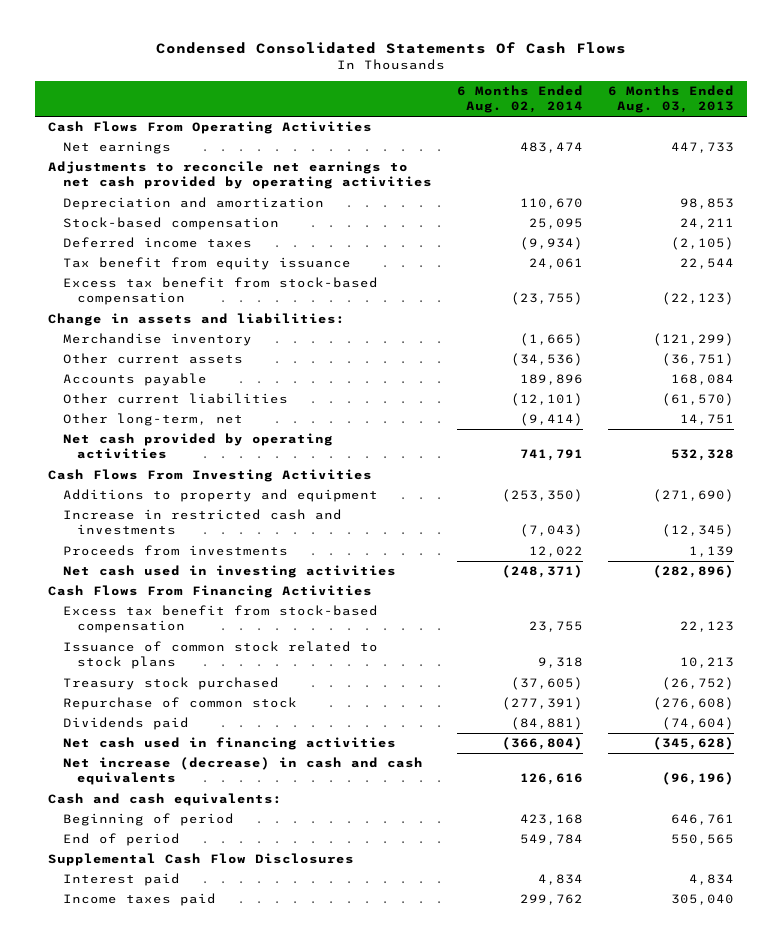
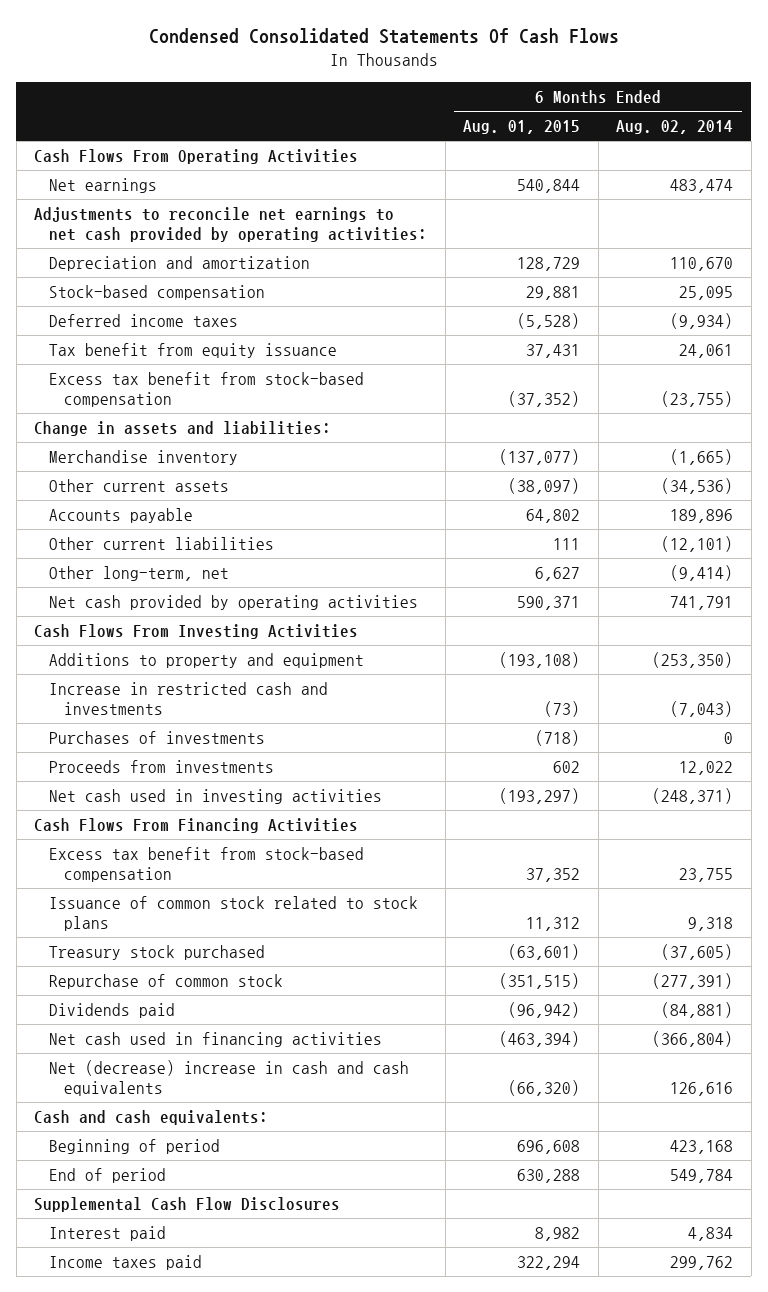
- | 6 Months Ended Aug. 02, 2014 | 6 Months Ended Aug. 03, 2013
+ | 6 Months Ended Aug. 01, 2015 | 6 Months Ended Aug. 02, 2014
- Adjustments to reconcile net earnings to net cash provided by operating activities
+ Adjustments to reconcile net earnings to net cash provided by operating activities:
+ Purchases of investments | (718) | 0
- Net increase (decrease) in cash and cash equivalents | 126,616 | (96,196)
+ Net (decrease) increase in cash and cash equivalents | (66,320) | 126,616

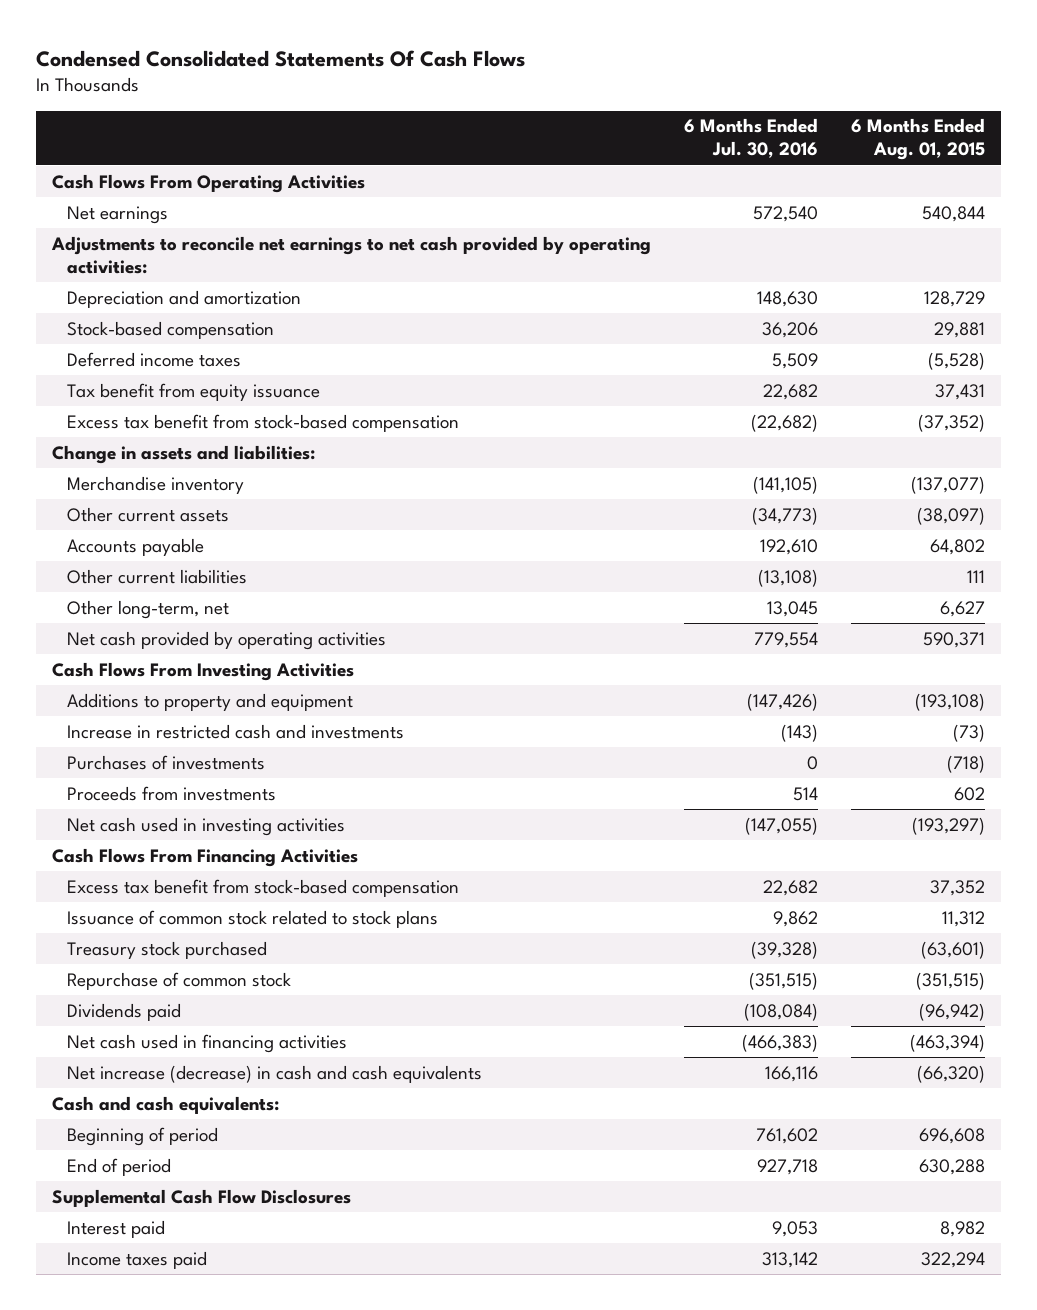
- | 6 Months Ended Aug. 01, 2015 | 6 Months Ended Aug. 02, 2014
+ | 6 Months Ended Jul. 30, 2016 | 6 Months Ended Aug. 01, 2015
- Net (decrease) increase in cash and cash equivalents | (66,320) | 126,616
+ Net increase (decrease) in cash and cash equivalents | 166,116 | (66,320)

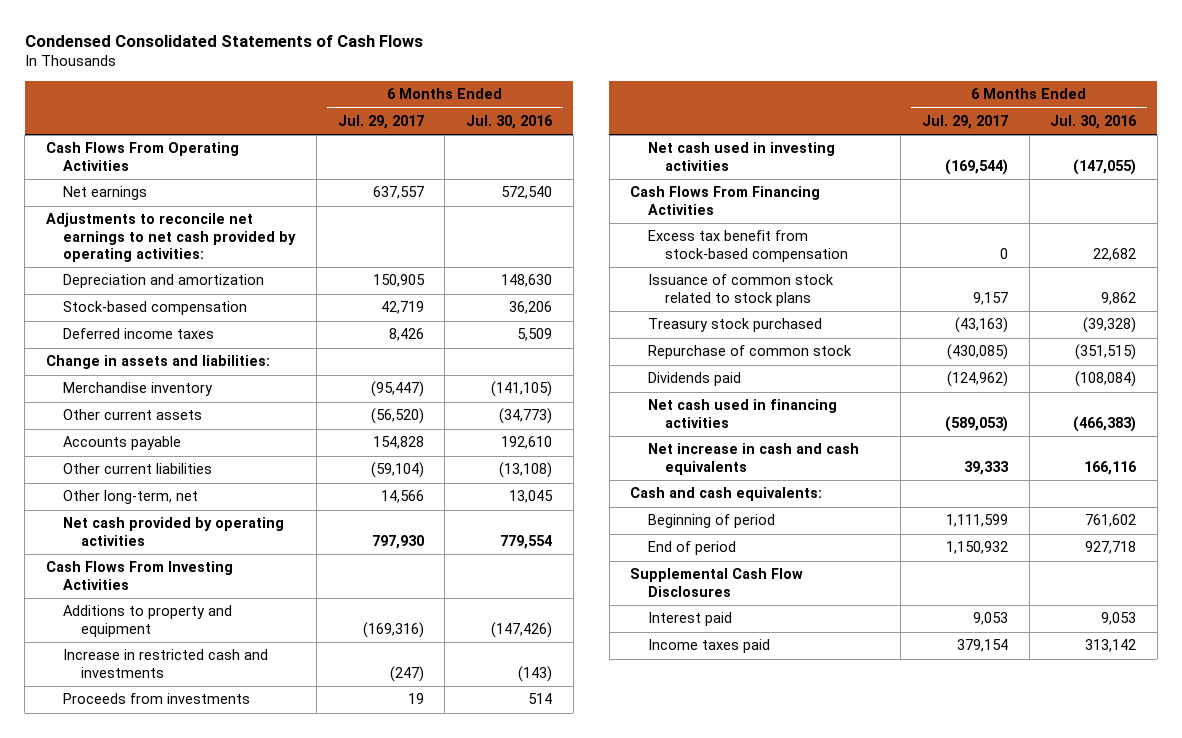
- Condensed Consolidated Statements Of Cash Flows
+ Condensed Consolidated Statements of Cash Flows
- | 6 Months Ended Jul. 30, 2016 | 6 Months Ended Aug. 01, 2015
+ | 6 Months Ended Jul. 29, 2017 | 6 Months Ended Jul. 30, 2016
- Tax benefit from equity issuance | 22,682 | 37,431
- Excess tax benefit from stock-based compensation | (22,682) | (37,352)
- Purchases of investments | 0 | (718)
- Net increase (decrease) in cash and cash equivalents | 166,116 | (66,320)
+ Net increase in cash and cash equivalents | 39,333 | 166,116

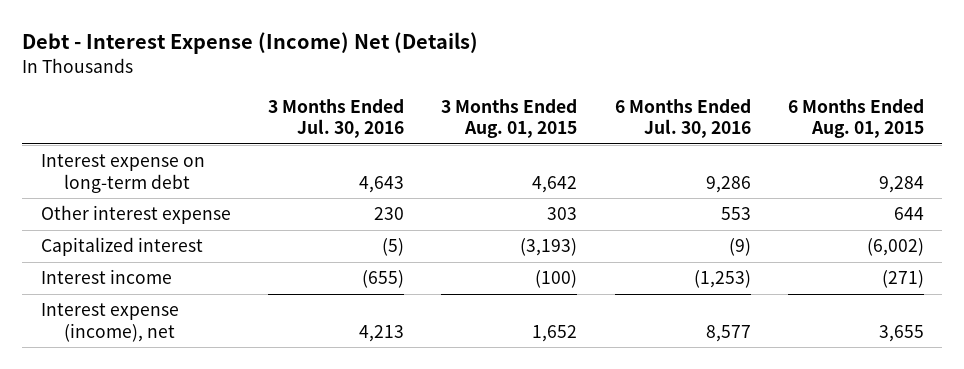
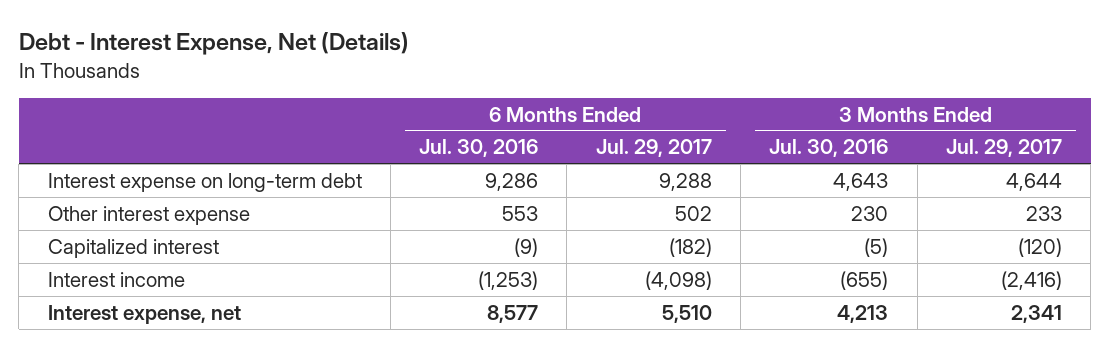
- Debt - Interest Expense (Income) Net (Details)
+ Debt - Interest Expense, Net (Details)
- | 3 Months Ended Jul. 30, 2016 | 3 Months Ended Aug. 01, 2015 | 6 Months Ended Jul. 30, 2016 | 6 Months Ended Aug. 01, 2015
+ | 6 Months Ended Jul. 30, 2016 | 6 Months Ended Jul. 29, 2017 | 3 Months Ended Jul. 30, 2016 | 3 Months Ended Jul. 29, 2017
- Interest expense (income), net | 4,213 | 1,652 | 8,577 | 3,655
+ Interest expense, net | 8,577 | 5,510 | 4,213 | 2,341

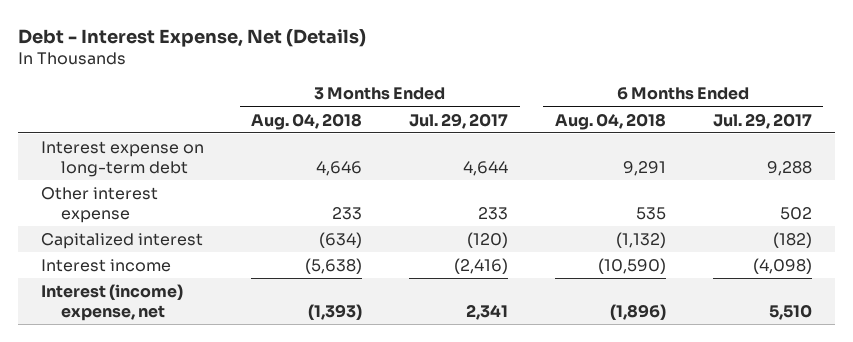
- | 6 Months Ended Jul. 30, 2016 | 6 Months Ended Jul. 29, 2017 | 3 Months Ended Jul. 30, 2016 | 3 Months Ended Jul. 29, 2017
+ | 3 Months Ended Aug. 04, 2018 | 3 Months Ended Jul. 29, 2017 | 6 Months Ended Aug. 04, 2018 | 6 Months Ended Jul. 29, 2017
- Interest expense, net | 8,577 | 5,510 | 4,213 | 2,341
+ Interest (income) expense, net | (1,393) | 2,341 | (1,896) | 5,510

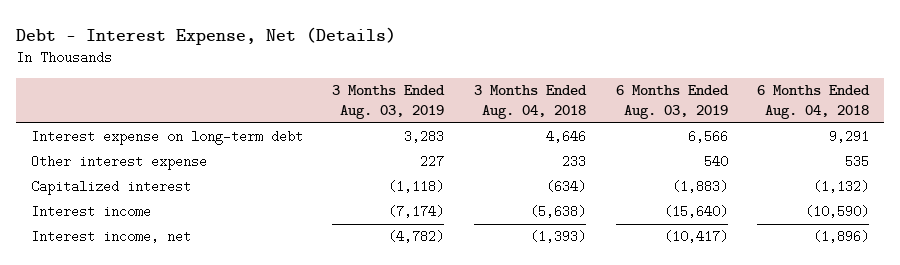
- | 3 Months Ended Aug. 04, 2018 | 3 Months Ended Jul. 29, 2017 | 6 Months Ended Aug. 04, 2018 | 6 Months Ended Jul. 29, 2017
+ | 3 Months Ended Aug. 03, 2019 | 3 Months Ended Aug. 04, 2018 | 6 Months Ended Aug. 03, 2019 | 6 Months Ended Aug. 04, 2018
- Interest (income) expense, net | (1,393) | 2,341 | (1,896) | 5,510
+ Interest income, net | (4,782) | (1,393) | (10,417) | (1,896)

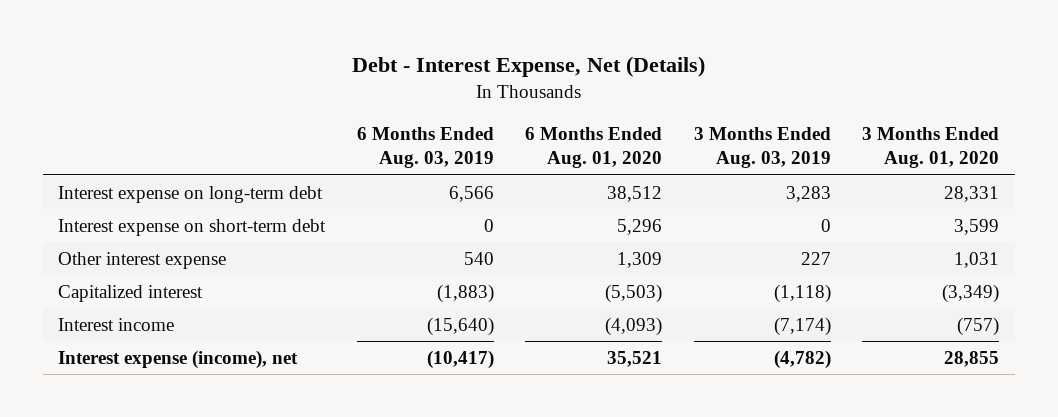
- | 3 Months Ended Aug. 03, 2019 | 3 Months Ended Aug. 04, 2018 | 6 Months Ended Aug. 03, 2019 | 6 Months Ended Aug. 04, 2018
+ | 6 Months Ended Aug. 03, 2019 | 6 Months Ended Aug. 01, 2020 | 3 Months Ended Aug. 03, 2019 | 3 Months Ended Aug. 01, 2020
+ Interest expense on short-term debt | 0 | 5,296 | 0 | 3,599
- Interest income, net | (4,782) | (1,393) | (10,417) | (1,896)
+ Interest expense (income), net | (10,417) | 35,521 | (4,782) | 28,855

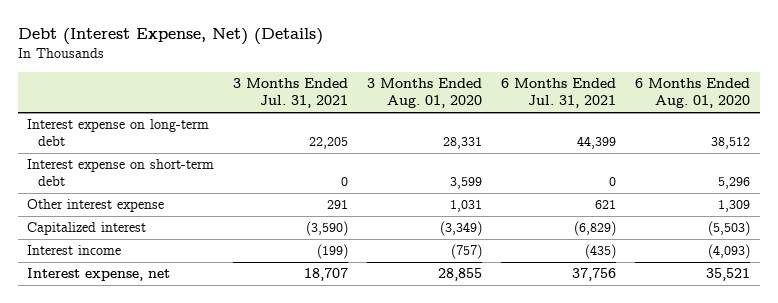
- Debt - Interest Expense, Net (Details)
+ Debt (Interest Expense, Net) (Details)
- | 6 Months Ended Aug. 03, 2019 | 6 Months Ended Aug. 01, 2020 | 3 Months Ended Aug. 03, 2019 | 3 Months Ended Aug. 01, 2020
+ | 3 Months Ended Jul. 31, 2021 | 3 Months Ended Aug. 01, 2020 | 6 Months Ended Jul. 31, 2021 | 6 Months Ended Aug. 01, 2020
- Interest expense (income), net | (10,417) | 35,521 | (4,782) | 28,855
+ Interest expense, net | 18,707 | 28,855 | 37,756 | 35,521

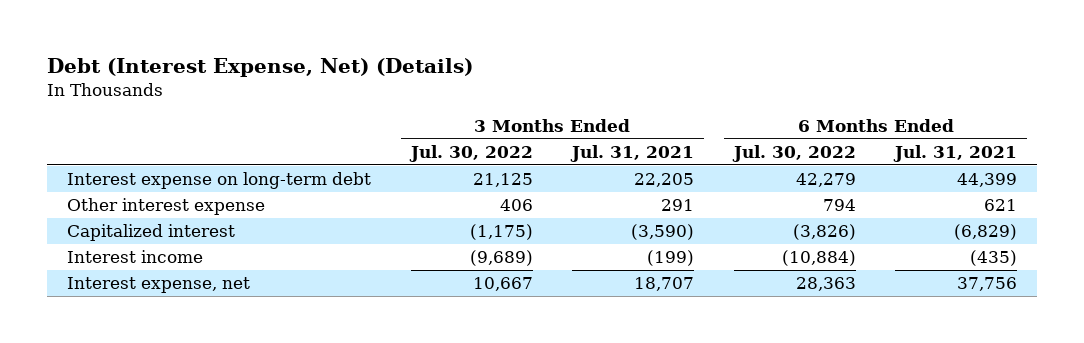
- | 3 Months Ended Jul. 31, 2021 | 3 Months Ended Aug. 01, 2020 | 6 Months Ended Jul. 31, 2021 | 6 Months Ended Aug. 01, 2020
+ | 3 Months Ended Jul. 30, 2022 | 3 Months Ended Jul. 31, 2021 | 6 Months Ended Jul. 30, 2022 | 6 Months Ended Jul. 31, 2021
- Interest expense on short-term debt | 0 | 3,599 | 0 | 5,296

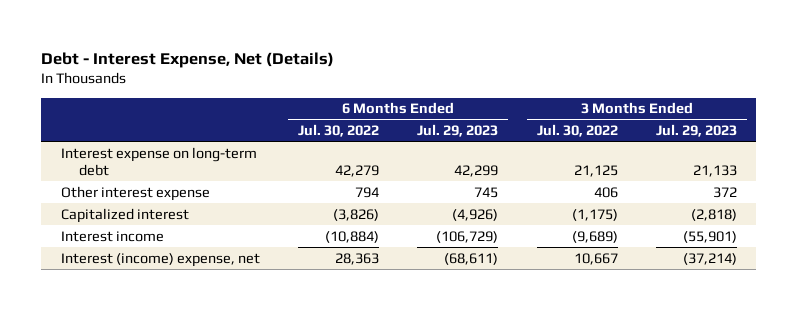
- Debt (Interest Expense, Net) (Details)
+ Debt - Interest Expense, Net (Details)
- | 3 Months Ended Jul. 30, 2022 | 3 Months Ended Jul. 31, 2021 | 6 Months Ended Jul. 30, 2022 | 6 Months Ended Jul. 31, 2021
+ | 6 Months Ended Jul. 30, 2022 | 6 Months Ended Jul. 29, 2023 | 3 Months Ended Jul. 30, 2022 | 3 Months Ended Jul. 29, 2023
- Interest expense, net | 10,667 | 18,707 | 28,363 | 37,756
+ Interest (income) expense, net | 28,363 | (68,611) | 10,667 | (37,214)

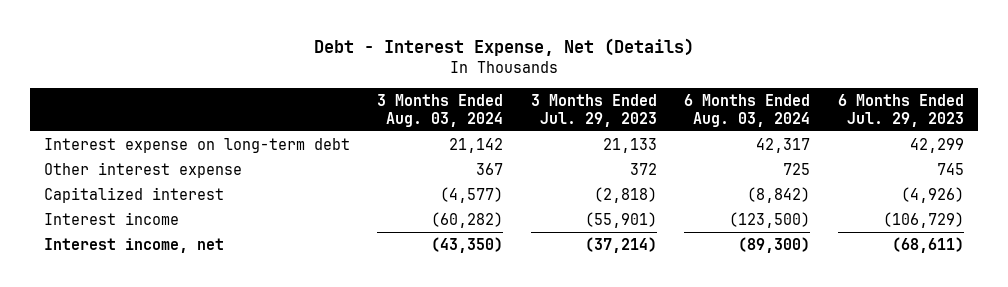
- | 6 Months Ended Jul. 30, 2022 | 6 Months Ended Jul. 29, 2023 | 3 Months Ended Jul. 30, 2022 | 3 Months Ended Jul. 29, 2023
+ | 3 Months Ended Aug. 03, 2024 | 3 Months Ended Jul. 29, 2023 | 6 Months Ended Aug. 03, 2024 | 6 Months Ended Jul. 29, 2023
- Interest (income) expense, net | 28,363 | (68,611) | 10,667 | (37,214)
+ Interest income, net | (43,350) | (37,214) | (89,300) | (68,611)

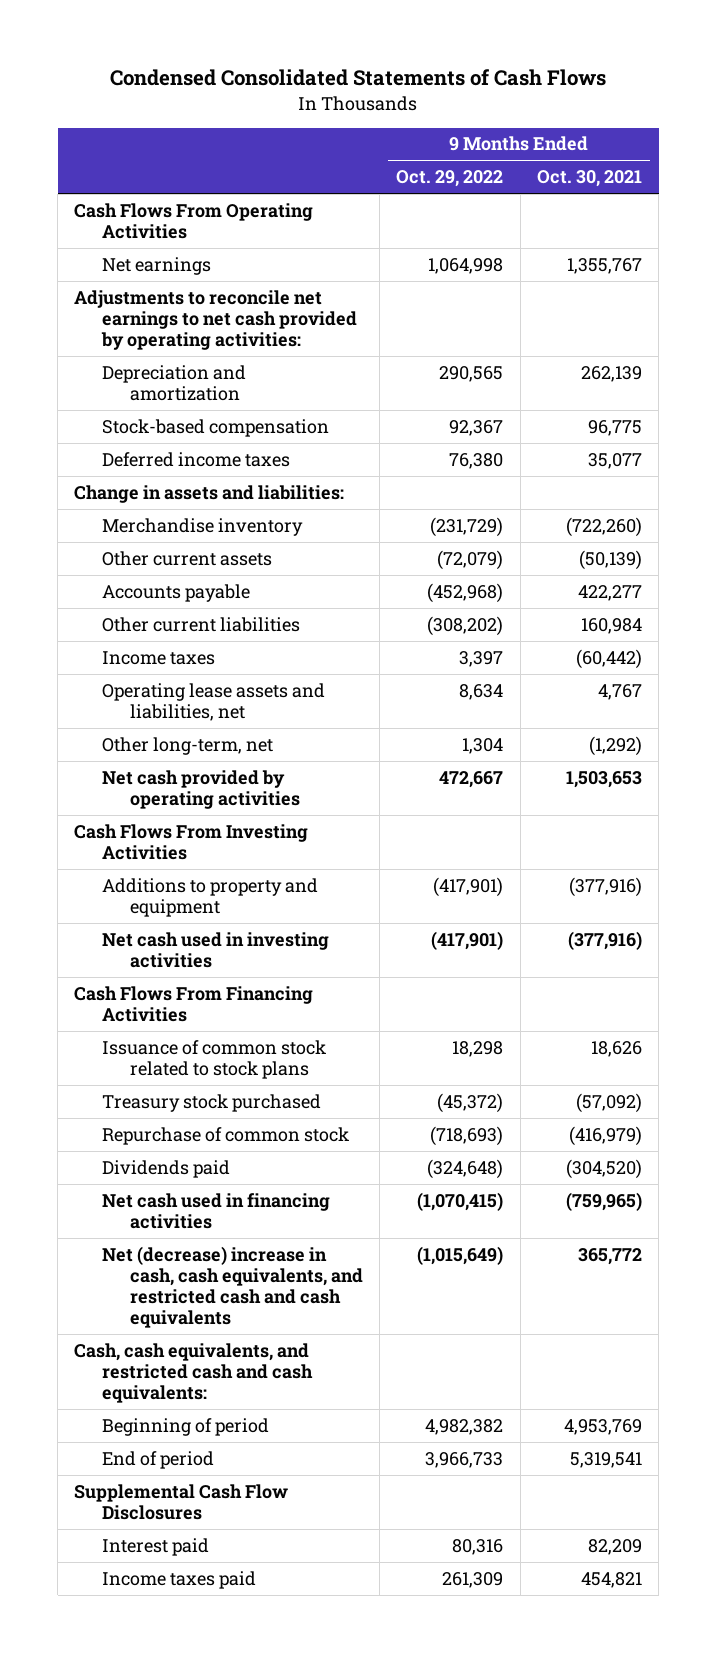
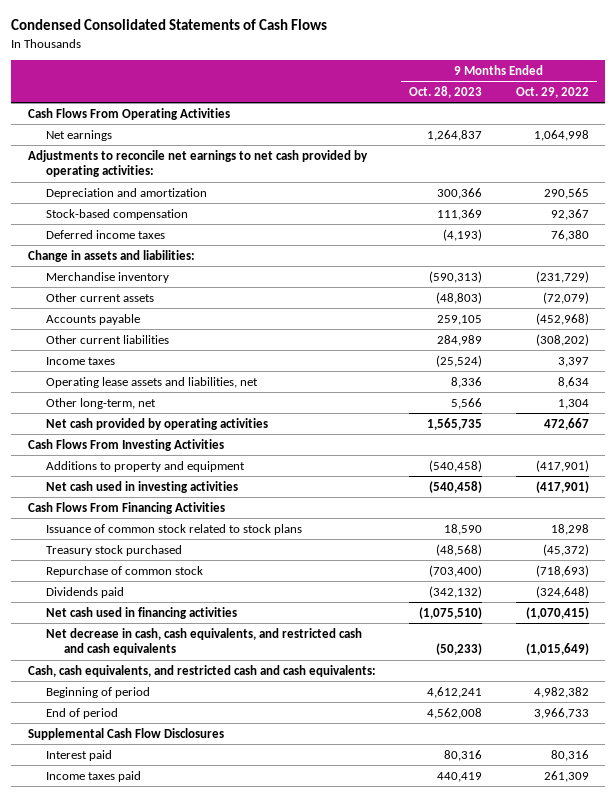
- | 9 Months Ended Oct. 29, 2022 | 9 Months Ended Oct. 30, 2021
+ | 9 Months Ended Oct. 28, 2023 | 9 Months Ended Oct. 29, 2022
- Net (decrease) increase in cash, cash equivalents, and restricted cash and cash equivalents | (1,015,649) | 365,772
+ Net decrease in cash, cash equivalents, and restricted cash and cash equivalents | (50,233) | (1,015,649)

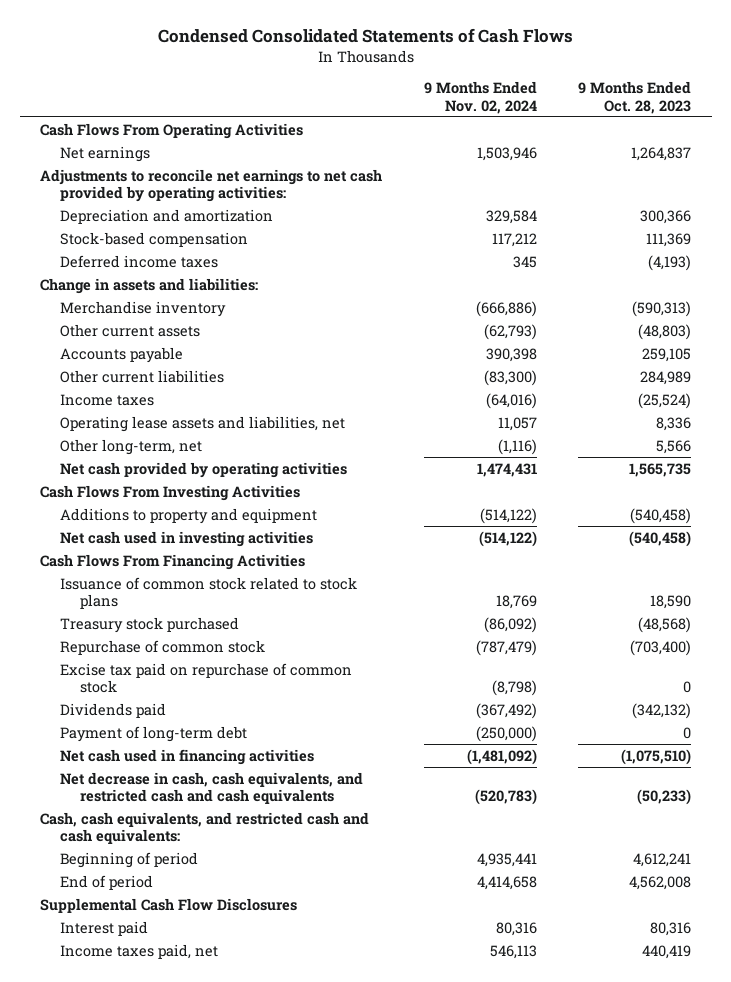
- | 9 Months Ended Oct. 28, 2023 | 9 Months Ended Oct. 29, 2022
+ | 9 Months Ended Nov. 02, 2024 | 9 Months Ended Oct. 28, 2023
+ Excise tax paid on repurchase of common stock | (8,798) | 0
+ Payment of long-term debt | (250,000) | 0
- Income taxes paid | 440,419 | 261,309
+ Income taxes paid, net | 546,113 | 440,419

